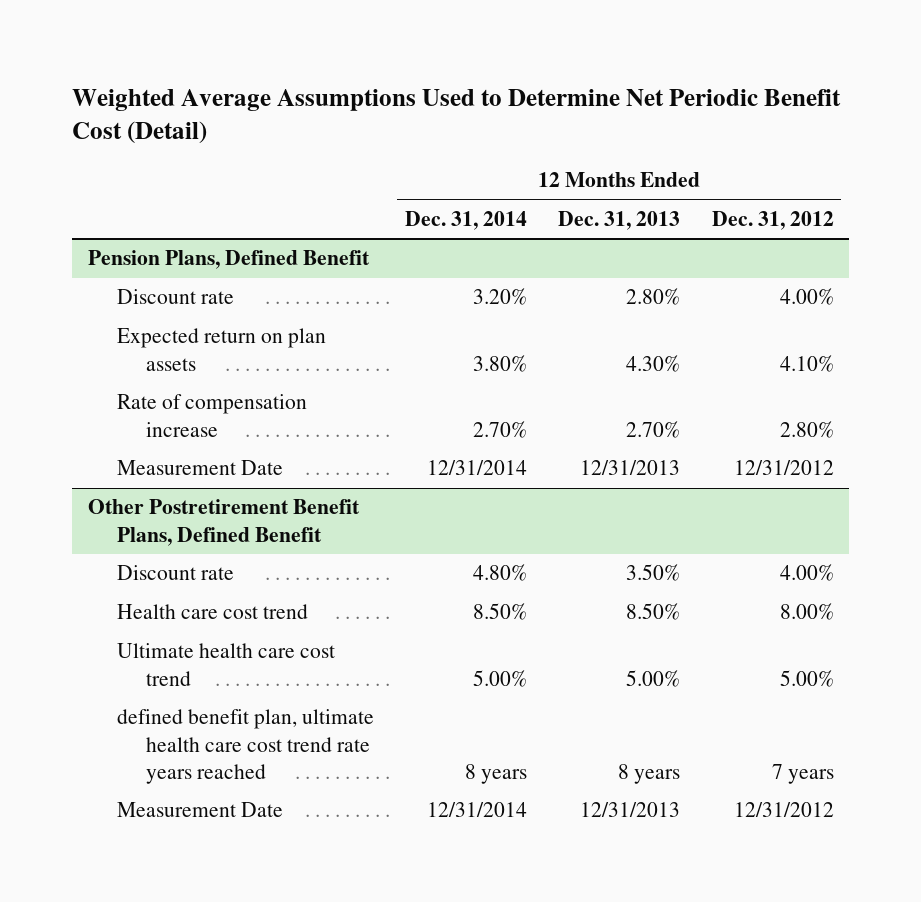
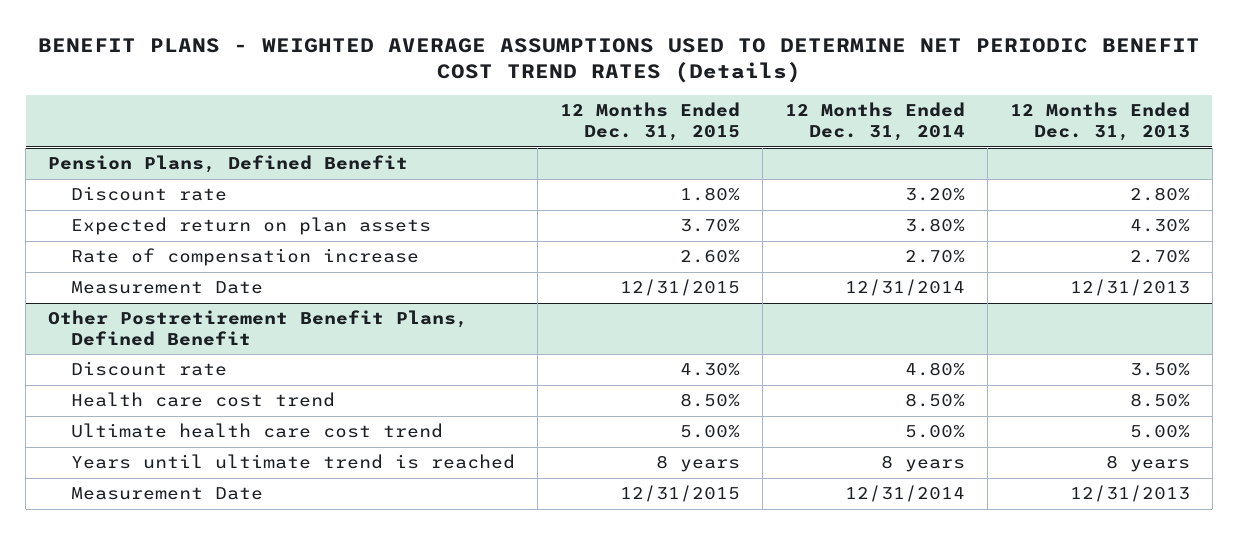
- Weighted Average Assumptions Used to Determine Net Periodic Benefit Cost (Detail)
+ BENEFIT PLANS - WEIGHTED AVERAGE ASSUMPTIONS USED TO DETERMINE NET PERIODIC BENEFIT COST TREND RATES (Details)
- | 12 Months Ended Dec. 31, 2014 | 12 Months Ended Dec. 31, 2013 | 12 Months Ended Dec. 31, 2012
+ | 12 Months Ended Dec. 31, 2015 | 12 Months Ended Dec. 31, 2014 | 12 Months Ended Dec. 31, 2013
@ Other Postretirement Benefit Plans, Defined Benefit
- defined benefit plan, ultimate health care cost trend rate years reached | 8 years | 8 years | 7 years
+ Years until ultimate trend is reached | 8 years | 8 years | 8 years

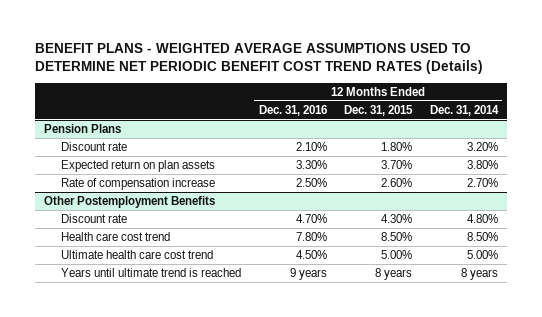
- | 12 Months Ended Dec. 31, 2015 | 12 Months Ended Dec. 31, 2014 | 12 Months Ended Dec. 31, 2013
+ | 12 Months Ended Dec. 31, 2016 | 12 Months Ended Dec. 31, 2015 | 12 Months Ended Dec. 31, 2014
- Pension Plans, Defined Benefit
+ Pension Plans
- Measurement Date | 12/31/2015 | 12/31/2014 | 12/31/2013
- Other Postretirement Benefit Plans, Defined Benefit
+ Other Postemployment Benefits
- Measurement Date | 12/31/2015 | 12/31/2014 | 12/31/2013

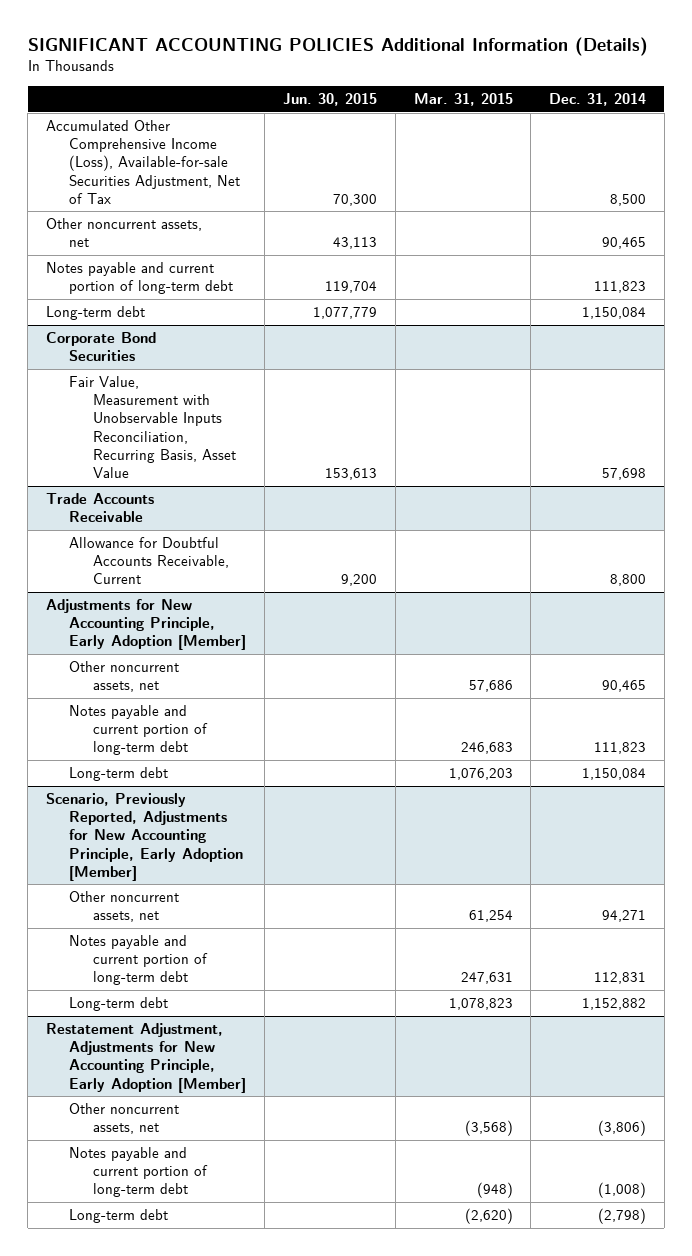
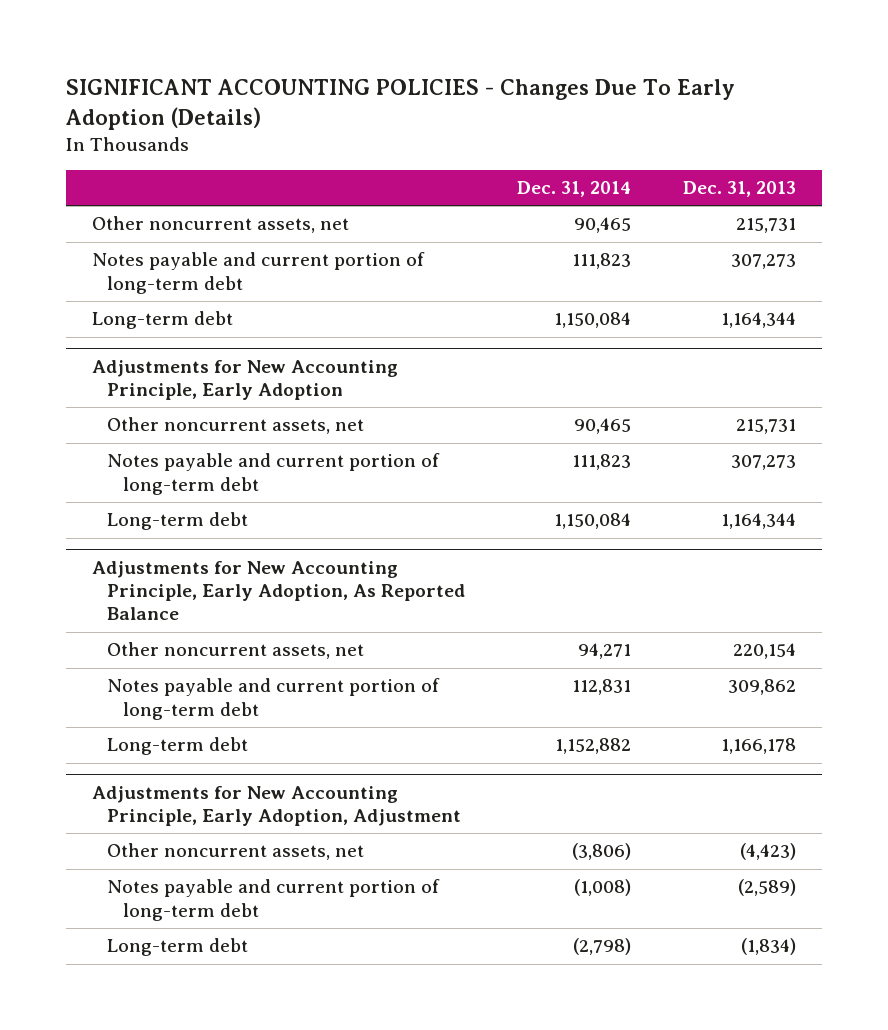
- SIGNIFICANT ACCOUNTING POLICIES Additional Information (Details)
+ SIGNIFICANT ACCOUNTING POLICIES - Changes Due To Early Adoption (Details)
- | Jun. 30, 2015 | Mar. 31, 2015 | Dec. 31, 2014
+ | Dec. 31, 2014 | Dec. 31, 2013
- Accumulated Other Comprehensive Income (Loss), Available-for-sale Securities Adjustment, Net of Tax | 70,300 | | 8,500
- Corporate Bond Securities
- Fair Value, Measurement with Unobservable Inputs Reconciliation, Recurring Basis, Asset Value | 153,613 | | 57,698
- Trade Accounts Receivable
- Allowance for Doubtful Accounts Receivable, Current | 9,200 | | 8,800
- Adjustments for New Accounting Principle, Early Adoption [Member]
+ Adjustments for New Accounting Principle, Early Adoption
- Scenario, Previously Reported, Adjustments for New Accounting Principle, Early Adoption [Member]
+ Adjustments for New Accounting Principle, Early Adoption, As Reported Balance
- Restatement Adjustment, Adjustments for New Accounting Principle, Early Adoption [Member]
+ Adjustments for New Accounting Principle, Early Adoption, Adjustment

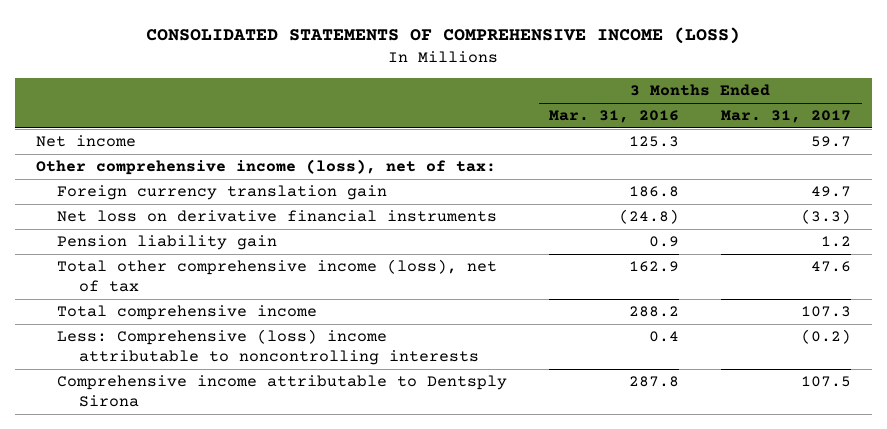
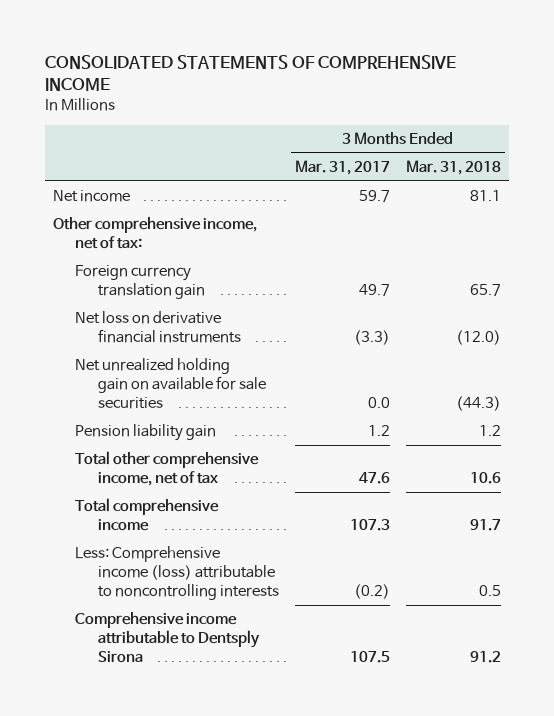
- CONSOLIDATED STATEMENTS OF COMPREHENSIVE INCOME (LOSS)
+ CONSOLIDATED STATEMENTS OF COMPREHENSIVE INCOME
- | 3 Months Ended Mar. 31, 2016 | 3 Months Ended Mar. 31, 2017
+ | 3 Months Ended Mar. 31, 2017 | 3 Months Ended Mar. 31, 2018
- Other comprehensive income (loss), net of tax:
+ Other comprehensive income, net of tax:
+ Net unrealized holding gain on available for sale securities | 0.0 | (44.3)
- Total other comprehensive income (loss), net of tax | 162.9 | 47.6
+ Total other comprehensive income, net of tax | 47.6 | 10.6
- Less: Comprehensive (loss) income attributable to noncontrolling interests | 0.4 | (0.2)
+ Less: Comprehensive income (loss) attributable to noncontrolling interests | (0.2) | 0.5

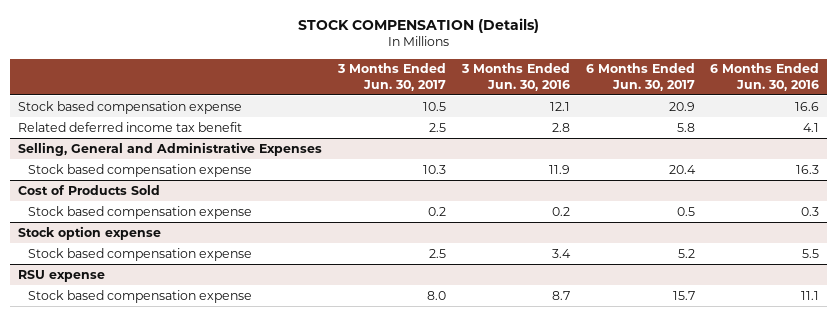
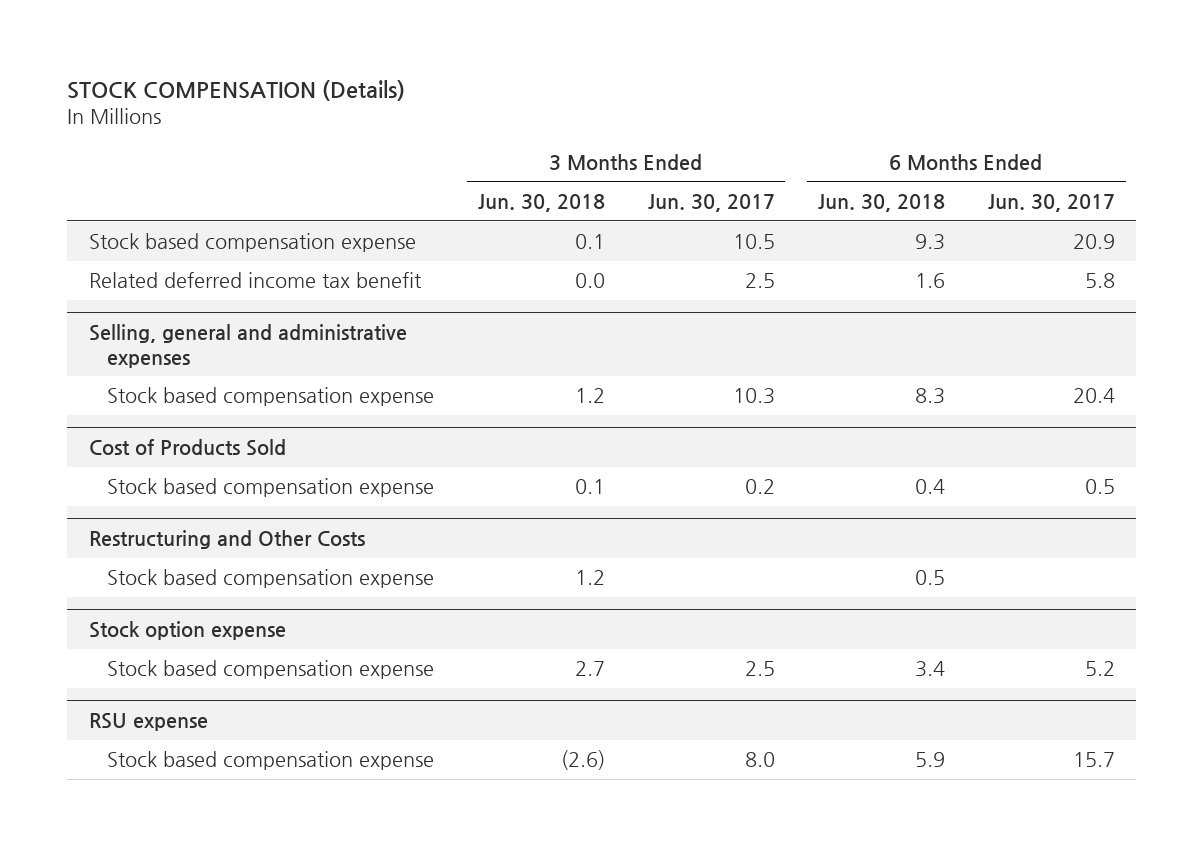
- | 3 Months Ended Jun. 30, 2017 | 3 Months Ended Jun. 30, 2016 | 6 Months Ended Jun. 30, 2017 | 6 Months Ended Jun. 30, 2016
+ | 3 Months Ended Jun. 30, 2018 | 3 Months Ended Jun. 30, 2017 | 6 Months Ended Jun. 30, 2018 | 6 Months Ended Jun. 30, 2017
- Selling, General and Administrative Expenses
+ Selling, general and administrative expenses
+ Restructuring and Other Costs
+ Stock based compensation expense | 1.2 | | 0.5 |

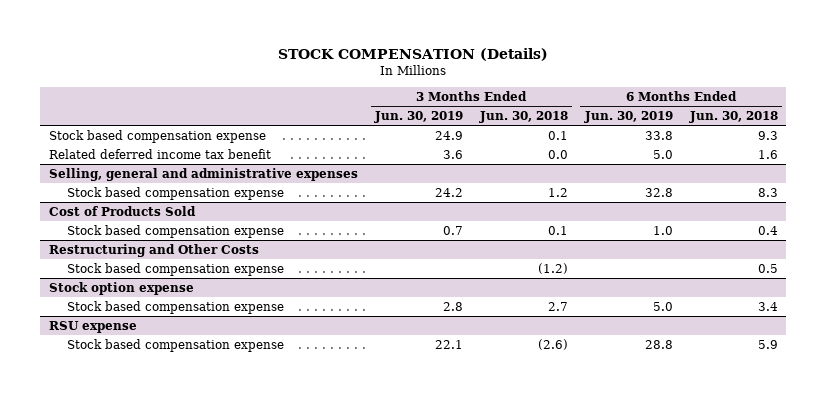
- | 3 Months Ended Jun. 30, 2018 | 3 Months Ended Jun. 30, 2017 | 6 Months Ended Jun. 30, 2018 | 6 Months Ended Jun. 30, 2017
+ | 3 Months Ended Jun. 30, 2019 | 3 Months Ended Jun. 30, 2018 | 6 Months Ended Jun. 30, 2019 | 6 Months Ended Jun. 30, 2018
@ Restructuring and Other Costs
- Stock based compensation expense | 1.2 | | 0.5 |
+ Stock based compensation expense | | (1.2) | | 0.5

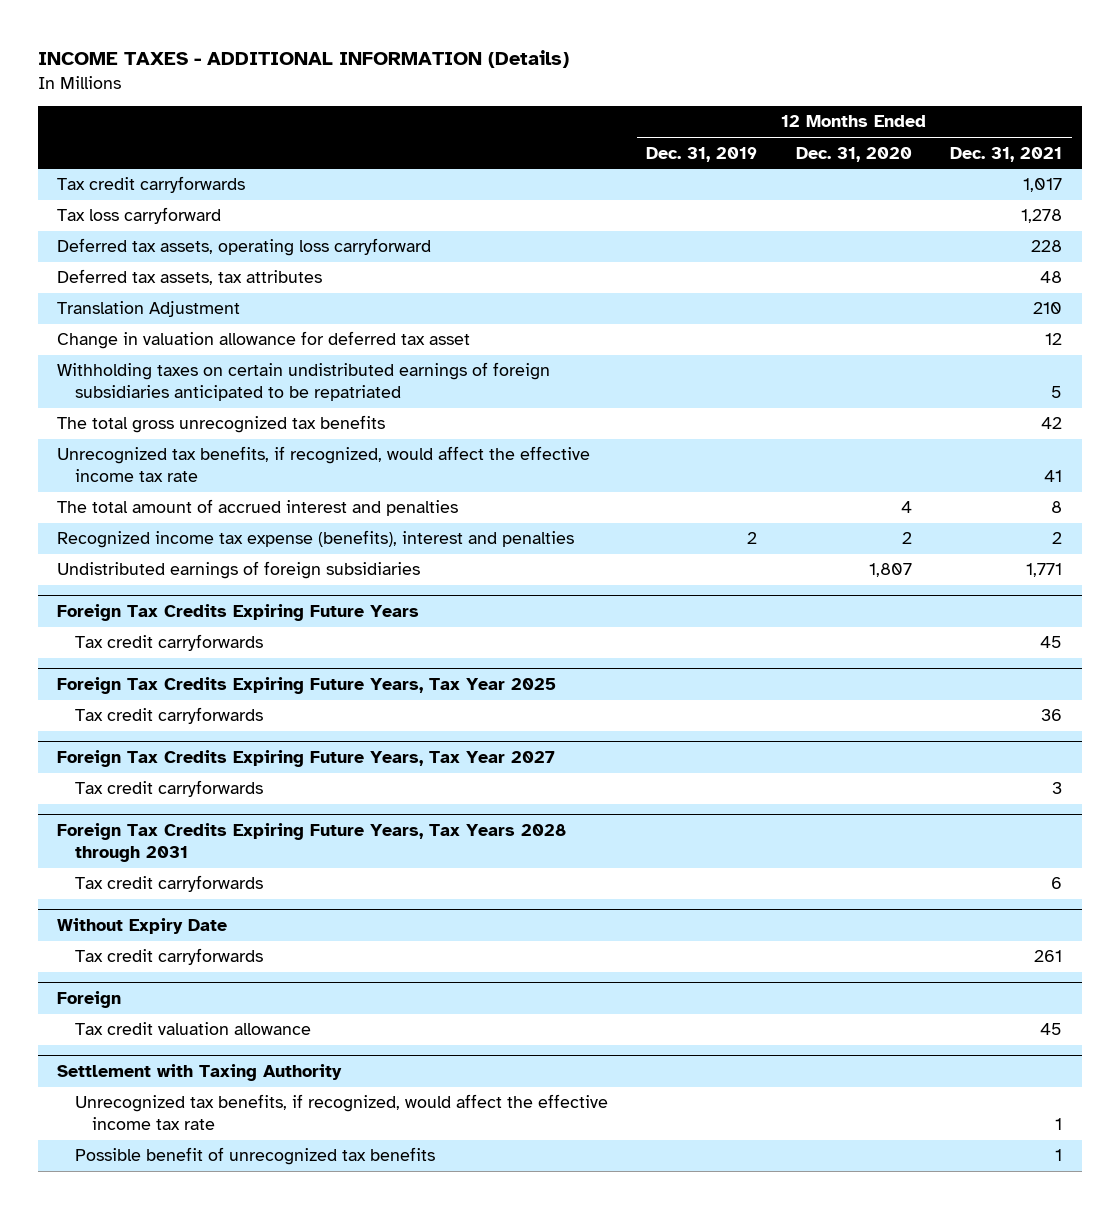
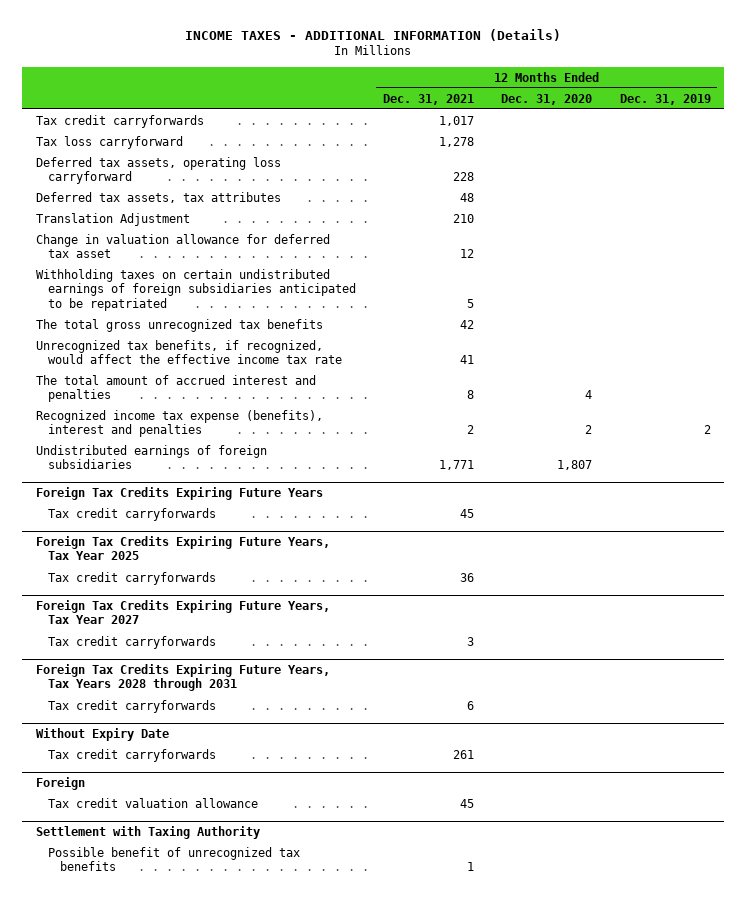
- | 12 Months Ended Dec. 31, 2019 | 12 Months Ended Dec. 31, 2020 | 12 Months Ended Dec. 31, 2021
+ | 12 Months Ended Dec. 31, 2021 | 12 Months Ended Dec. 31, 2020 | 12 Months Ended Dec. 31, 2019
@ Settlement with Taxing Authority
- Unrecognized tax benefits, if recognized, would affect the effective income tax rate | | | 1

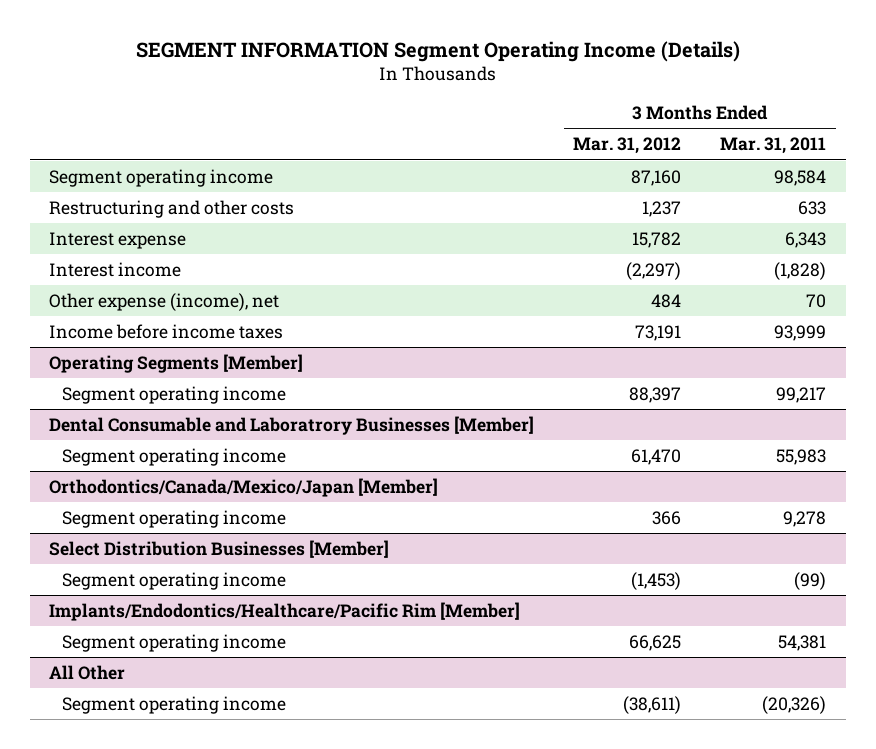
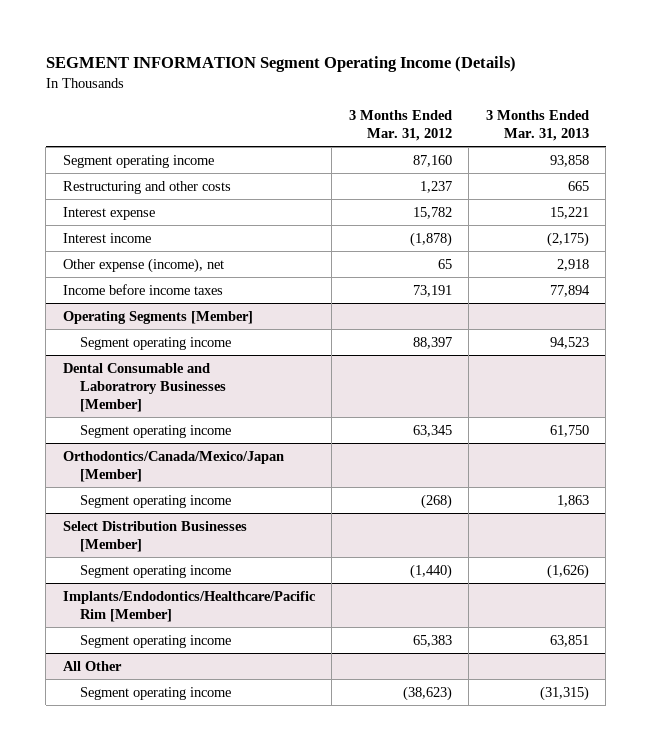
- | 3 Months Ended Mar. 31, 2012 | 3 Months Ended Mar. 31, 2011
+ | 3 Months Ended Mar. 31, 2012 | 3 Months Ended Mar. 31, 2013
- Interest income | (2,297) | (1,828)
- Other expense (income), net | 484 | 70
+ Interest income | (1,878) | (2,175)
+ Other expense (income), net | 65 | 2,918
@ Dental Consumable and Laboratrory Businesses [Member]
- Segment operating income | 61,470 | 55,983
+ Segment operating income | 63,345 | 61,750
@ Orthodontics/Canada/Mexico/Japan [Member]
- Segment operating income | 366 | 9,278
+ Segment operating income | (268) | 1,863
@ Select Distribution Businesses [Member]
- Segment operating income | (1,453) | (99)
+ Segment operating income | (1,440) | (1,626)
@ Implants/Endodontics/Healthcare/Pacific Rim [Member]
- Segment operating income | 66,625 | 54,381
+ Segment operating income | 65,383 | 63,851
@ All Other
- Segment operating income | (38,611) | (20,326)
+ Segment operating income | (38,623) | (31,315)

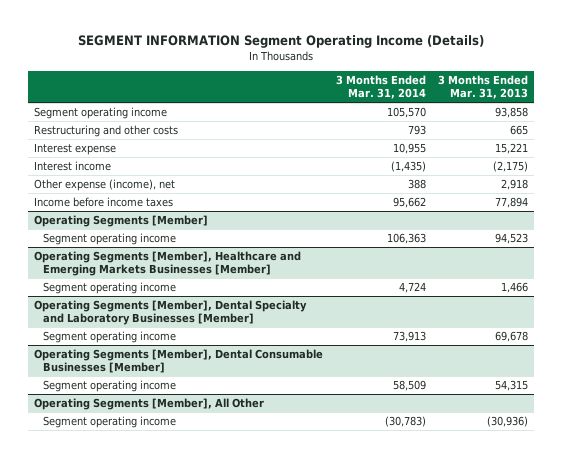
- | 3 Months Ended Mar. 31, 2012 | 3 Months Ended Mar. 31, 2013
+ | 3 Months Ended Mar. 31, 2014 | 3 Months Ended Mar. 31, 2013
- Dental Consumable and Laboratrory Businesses [Member]
- Segment operating income | 63,345 | 61,750
- Orthodontics/Canada/Mexico/Japan [Member]
- Segment operating income | (268) | 1,863
- Select Distribution Businesses [Member]
- Segment operating income | (1,440) | (1,626)
- Implants/Endodontics/Healthcare/Pacific Rim [Member]
- Segment operating income | 65,383 | 63,851
- All Other
- Segment operating income | (38,623) | (31,315)
+ Operating Segments [Member], Healthcare and Emerging Markets Businesses [Member]
+ Segment operating income | 4,724 | 1,466
+ Operating Segments [Member], Dental Specialty and Laboratory Businesses [Member]
+ Segment operating income | 73,913 | 69,678
+ Operating Segments [Member], Dental Consumable Businesses [Member]
+ Segment operating income | 58,509 | 54,315
+ Operating Segments [Member], All Other
+ Segment operating income | (30,783) | (30,936)

